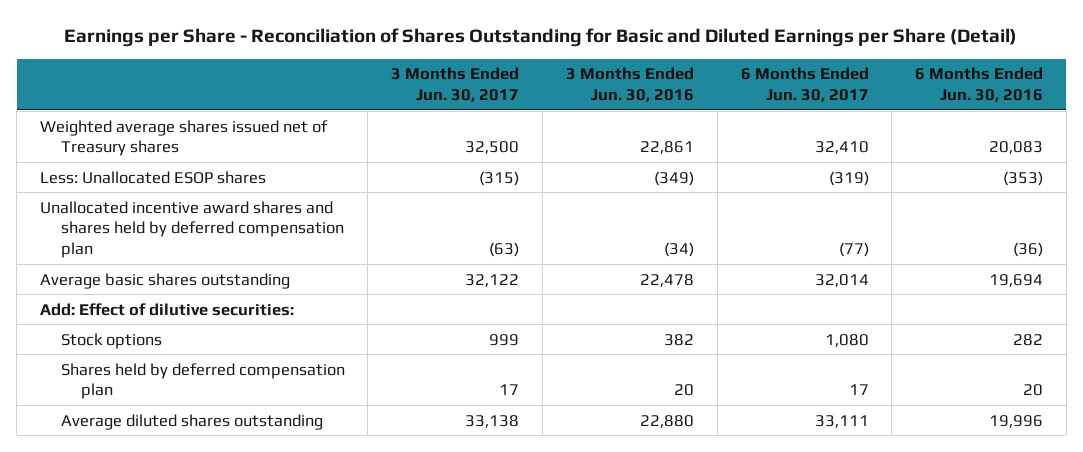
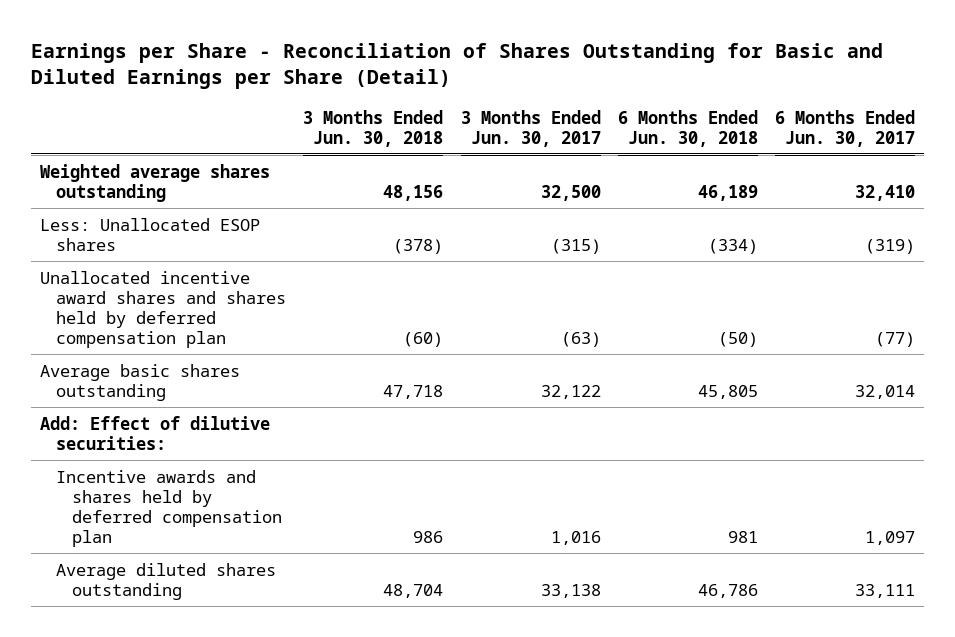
- | 3 Months Ended Jun. 30, 2017 | 3 Months Ended Jun. 30, 2016 | 6 Months Ended Jun. 30, 2017 | 6 Months Ended Jun. 30, 2016
+ | 3 Months Ended Jun. 30, 2018 | 3 Months Ended Jun. 30, 2017 | 6 Months Ended Jun. 30, 2018 | 6 Months Ended Jun. 30, 2017
- Weighted average shares issued net of Treasury shares | 32,500 | 22,861 | 32,410 | 20,083
+ Weighted average shares outstanding | 48,156 | 32,500 | 46,189 | 32,410
- Stock options | 999 | 382 | 1,080 | 282
- Shares held by deferred compensation plan | 17 | 20 | 17 | 20
+ Incentive awards and shares held by deferred compensation plan | 986 | 1,016 | 981 | 1,097

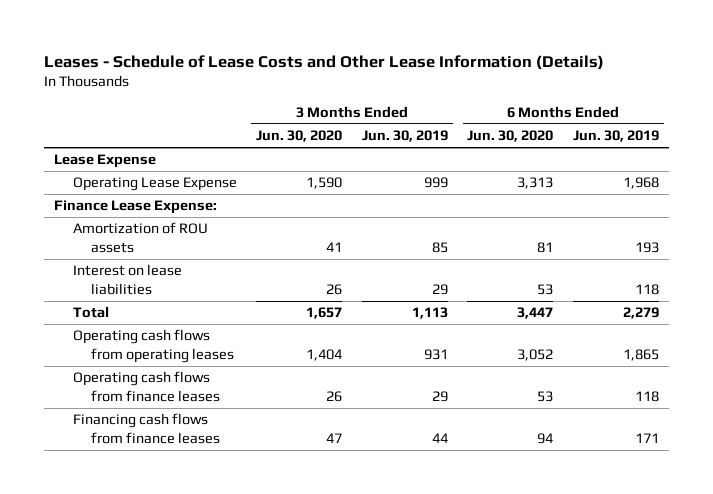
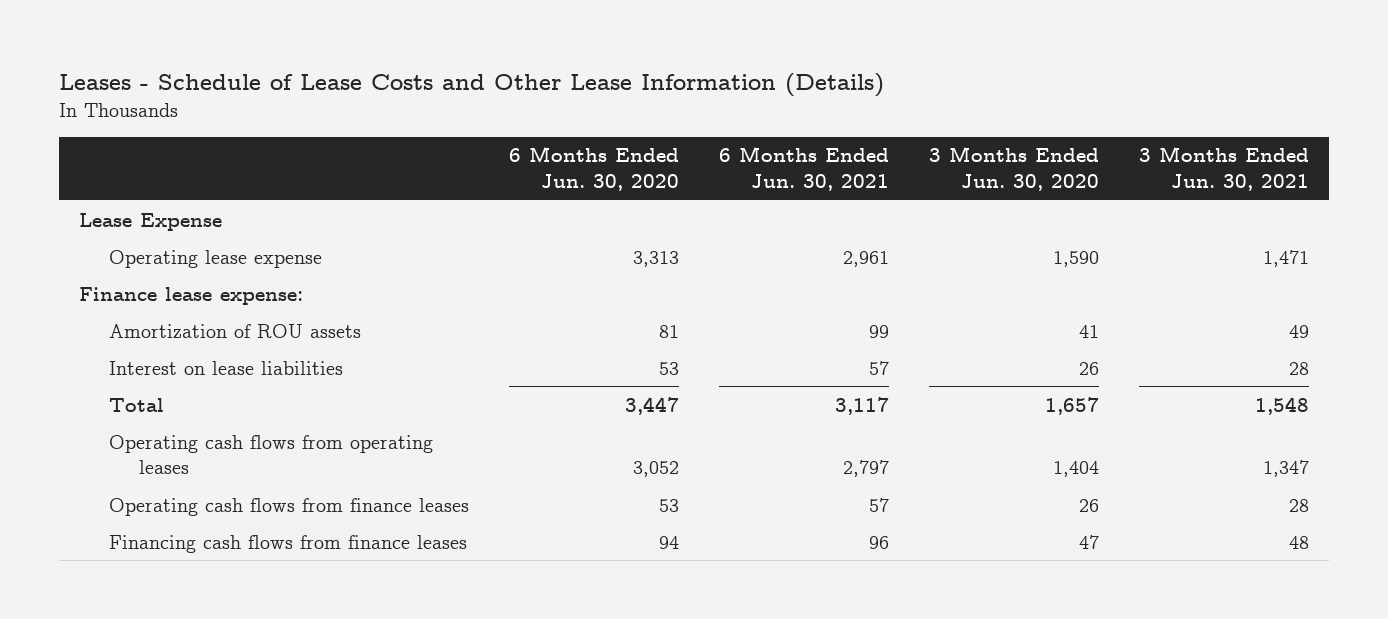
- | 3 Months Ended Jun. 30, 2020 | 3 Months Ended Jun. 30, 2019 | 6 Months Ended Jun. 30, 2020 | 6 Months Ended Jun. 30, 2019
+ | 6 Months Ended Jun. 30, 2020 | 6 Months Ended Jun. 30, 2021 | 3 Months Ended Jun. 30, 2020 | 3 Months Ended Jun. 30, 2021
- Operating Lease Expense | 1,590 | 999 | 3,313 | 1,968
- Finance Lease Expense:
+ Operating lease expense | 3,313 | 2,961 | 1,590 | 1,471
+ Finance lease expense:

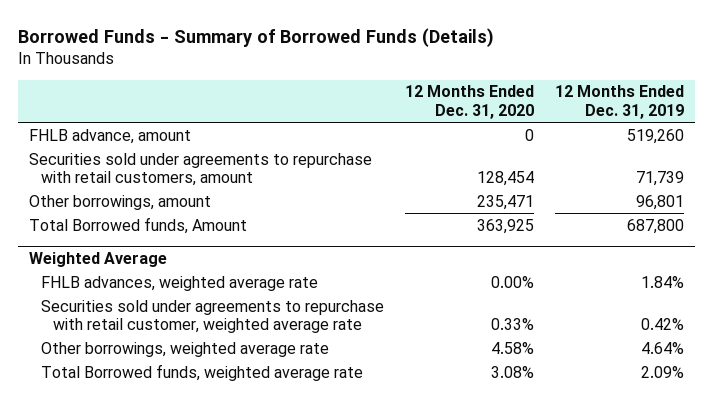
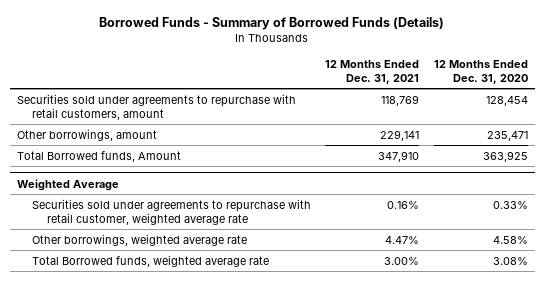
- | 12 Months Ended Dec. 31, 2020 | 12 Months Ended Dec. 31, 2019
+ | 12 Months Ended Dec. 31, 2021 | 12 Months Ended Dec. 31, 2020
- FHLB advance, amount | 0 | 519,260
@ Weighted Average
- FHLB advances, weighted average rate | 0.00% | 1.84%

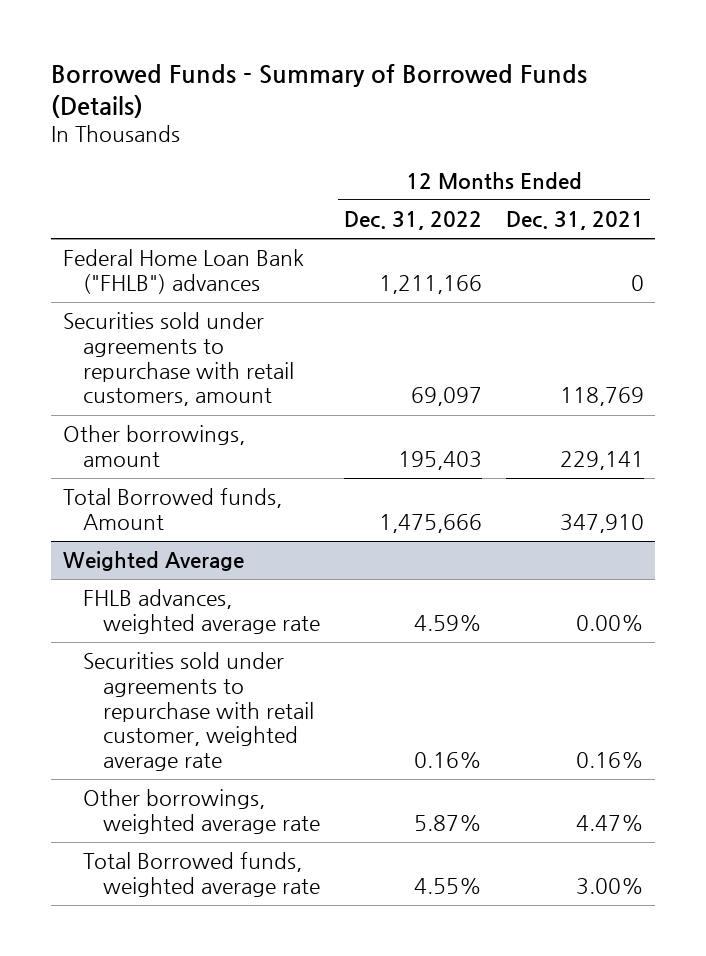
- | 12 Months Ended Dec. 31, 2021 | 12 Months Ended Dec. 31, 2020
+ | 12 Months Ended Dec. 31, 2022 | 12 Months Ended Dec. 31, 2021
+ Federal Home Loan Bank ("FHLB") advances | 1,211,166 | 0
@ Weighted Average
+ FHLB advances, weighted average rate | 4.59% | 0.00%

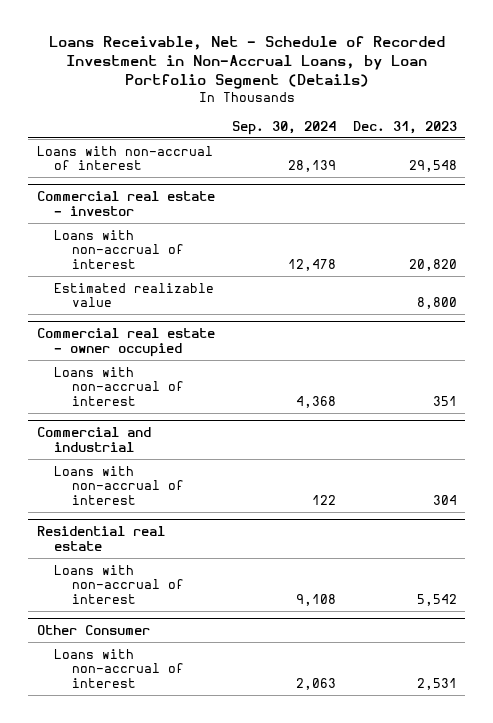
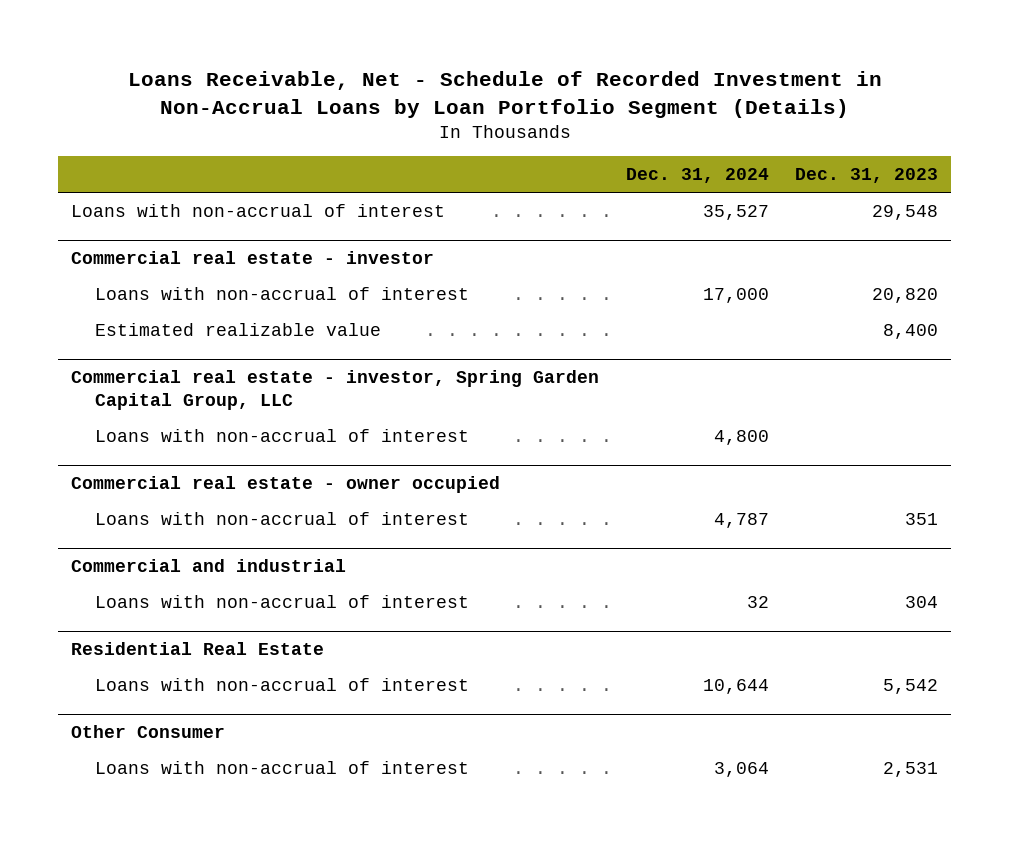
- Loans Receivable, Net - Schedule of Recorded Investment in Non-Accrual Loans, by Loan Portfolio Segment (Details)
+ Loans Receivable, Net - Schedule of Recorded Investment in Non-Accrual Loans by Loan Portfolio Segment (Details)
- | Sep. 30, 2024 | Dec. 31, 2023
+ | Dec. 31, 2024 | Dec. 31, 2023
@ Commercial real estate - investor
- Estimated realizable value | | 8,800
+ Estimated realizable value | | 8,400
+ Commercial real estate - investor, Spring Garden Capital Group, LLC
+ Loans with non-accrual of interest | 4,800 |
- Residential real estate
+ Residential Real Estate

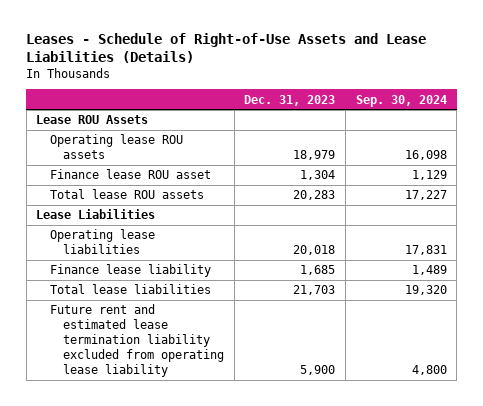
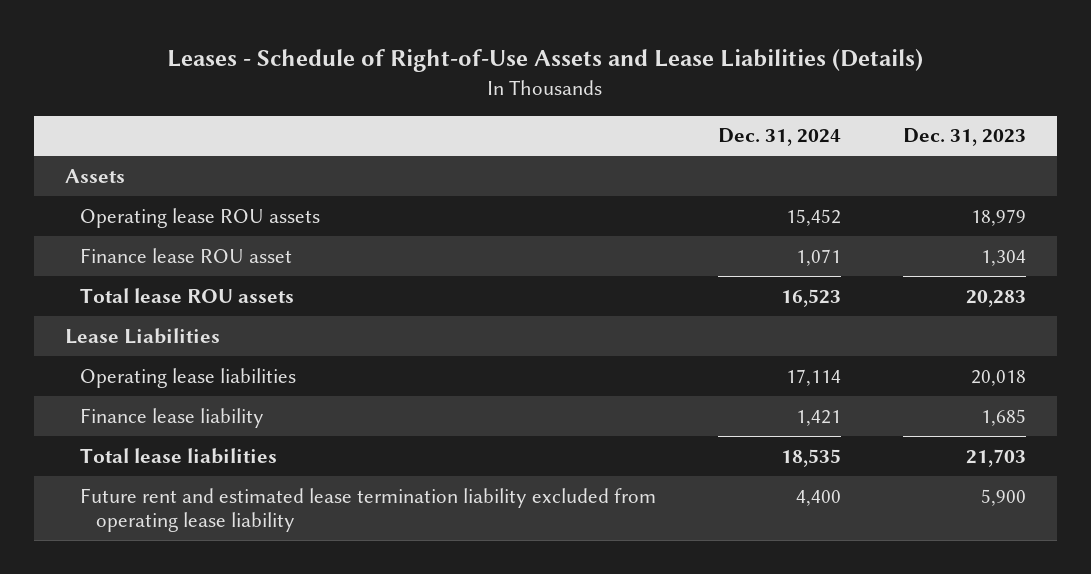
- | Dec. 31, 2023 | Sep. 30, 2024
+ | Dec. 31, 2024 | Dec. 31, 2023
- Lease ROU Assets
+ Assets

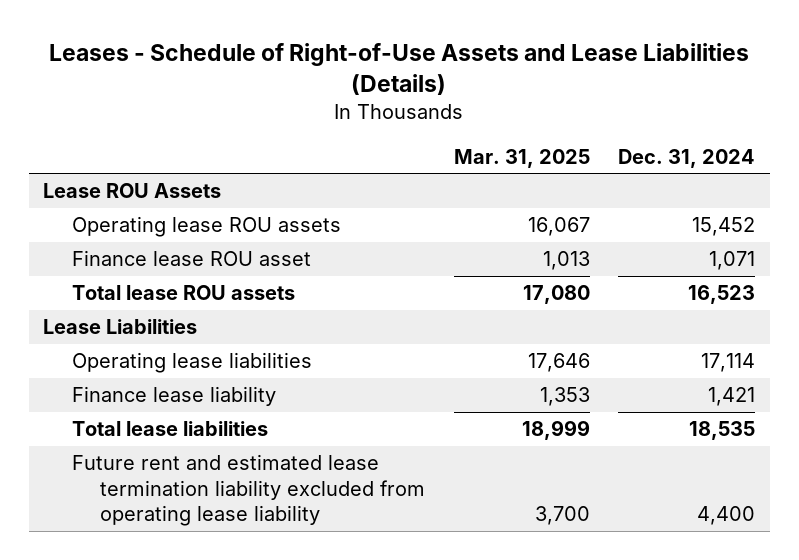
- | Dec. 31, 2024 | Dec. 31, 2023
+ | Mar. 31, 2025 | Dec. 31, 2024
- Assets
+ Lease ROU Assets

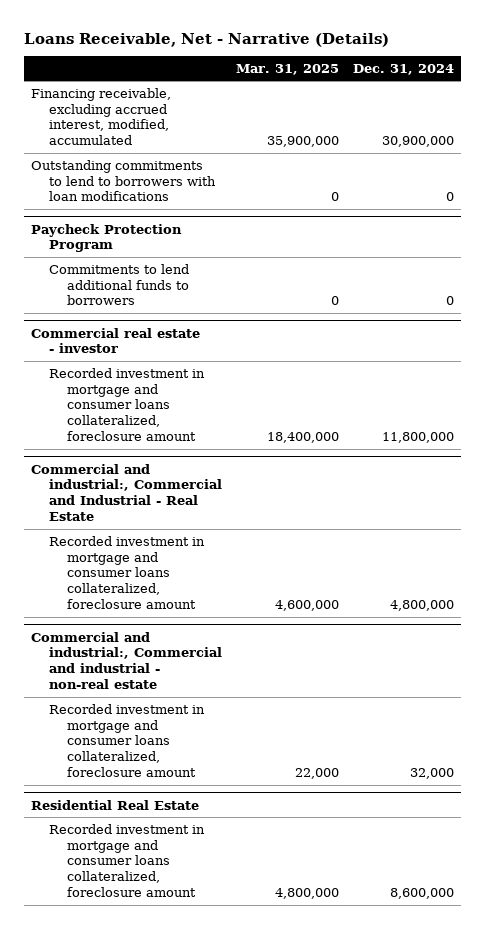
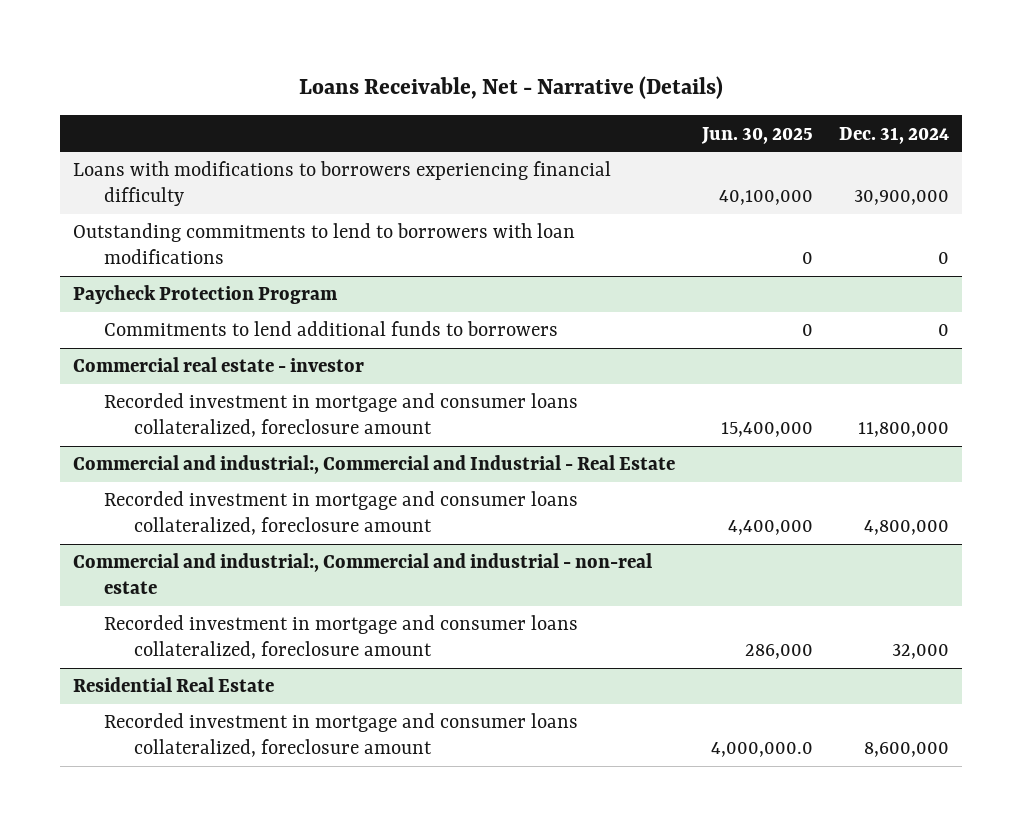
- | Mar. 31, 2025 | Dec. 31, 2024
+ | Jun. 30, 2025 | Dec. 31, 2024
- Financing receivable, excluding accrued interest, modified, accumulated | 35,900,000 | 30,900,000
+ Loans with modifications to borrowers experiencing financial difficulty | 40,100,000 | 30,900,000

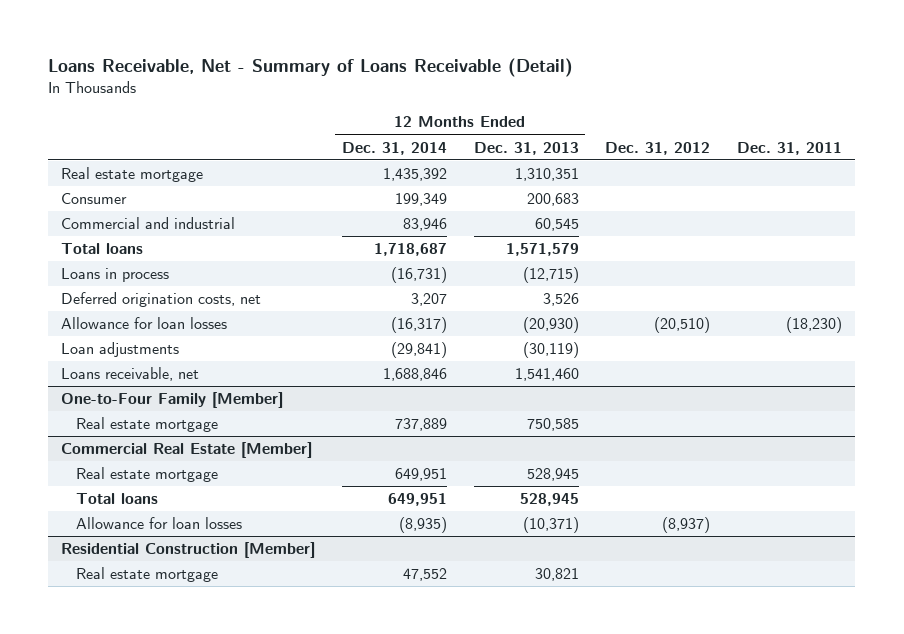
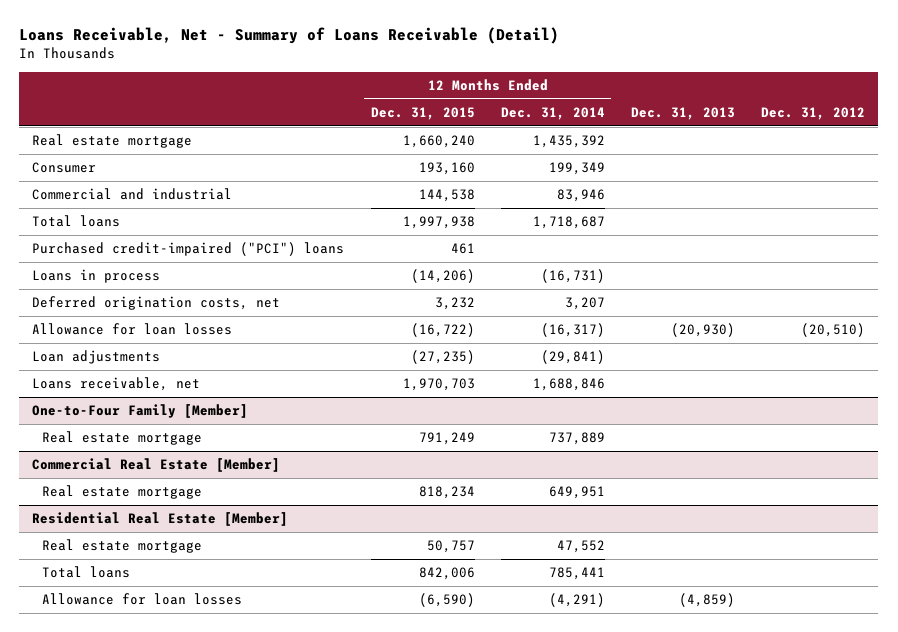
- | 12 Months Ended Dec. 31, 2014 | 12 Months Ended Dec. 31, 2013 | Dec. 31, 2012 | Dec. 31, 2011
+ | 12 Months Ended Dec. 31, 2015 | 12 Months Ended Dec. 31, 2014 | Dec. 31, 2013 | Dec. 31, 2012
+ Purchased credit-impaired ("PCI") loans | 461 | | |
@ Commercial Real Estate [Member]
- Total loans | 649,951 | 528,945 | |
- Allowance for loan losses | (8,935) | (10,371) | (8,937) |
- Residential Construction [Member]
+ Residential Real Estate [Member]
+ Total loans | 842,006 | 785,441 | |
+ Allowance for loan losses | (6,590) | (4,291) | (4,859) |

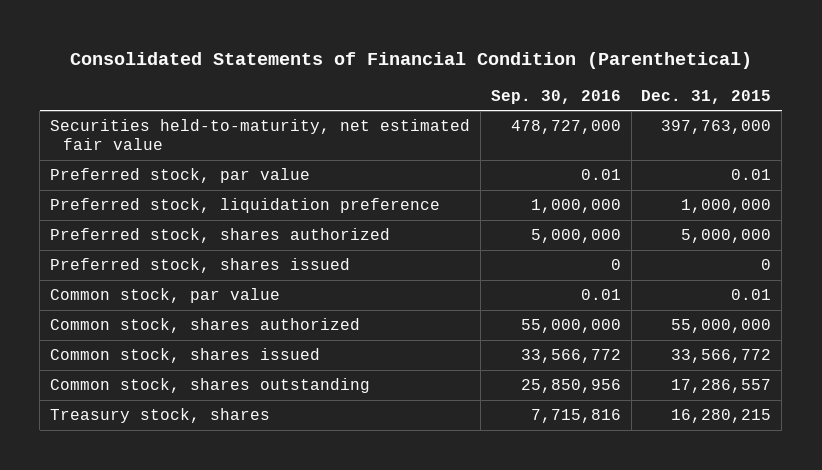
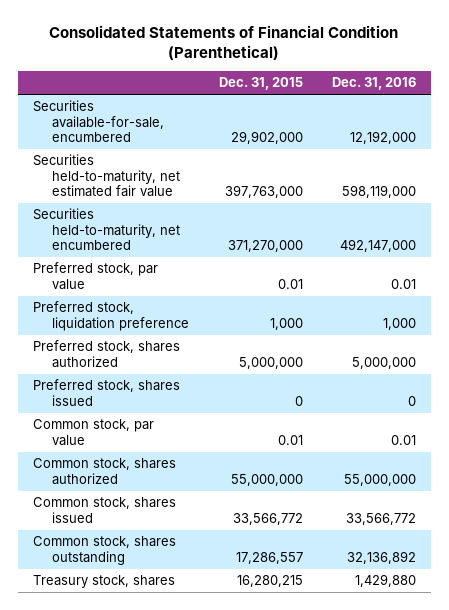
- | Sep. 30, 2016 | Dec. 31, 2015
+ | Dec. 31, 2015 | Dec. 31, 2016
+ Securities available-for-sale, encumbered | 29,902,000 | 12,192,000
+ Securities held-to-maturity, net encumbered | 371,270,000 | 492,147,000
- Preferred stock, liquidation preference | 1,000,000 | 1,000,000
+ Preferred stock, liquidation preference | 1,000 | 1,000

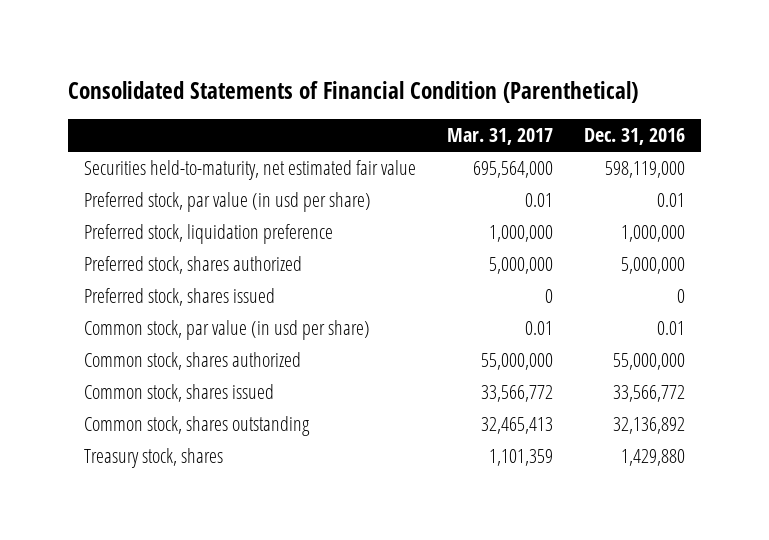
- | Dec. 31, 2015 | Dec. 31, 2016
+ | Mar. 31, 2017 | Dec. 31, 2016
- Securities available-for-sale, encumbered | 29,902,000 | 12,192,000
- Securities held-to-maturity, net encumbered | 371,270,000 | 492,147,000
- Preferred stock, par value | 0.01 | 0.01
- Preferred stock, liquidation preference | 1,000 | 1,000
+ Preferred stock, par value (in usd per share) | 0.01 | 0.01
+ Preferred stock, liquidation preference | 1,000,000 | 1,000,000
- Common stock, par value | 0.01 | 0.01
+ Common stock, par value (in usd per share) | 0.01 | 0.01

